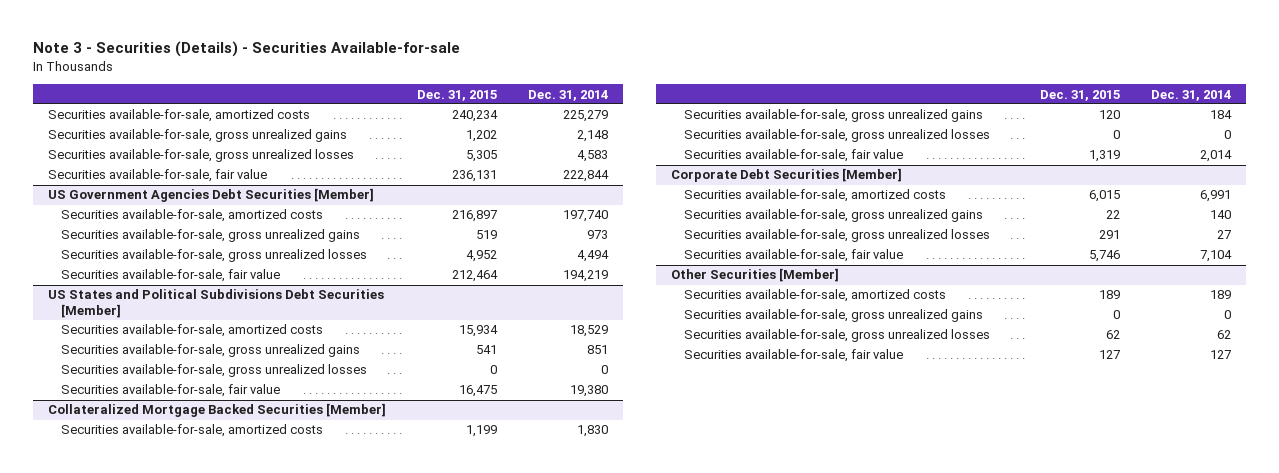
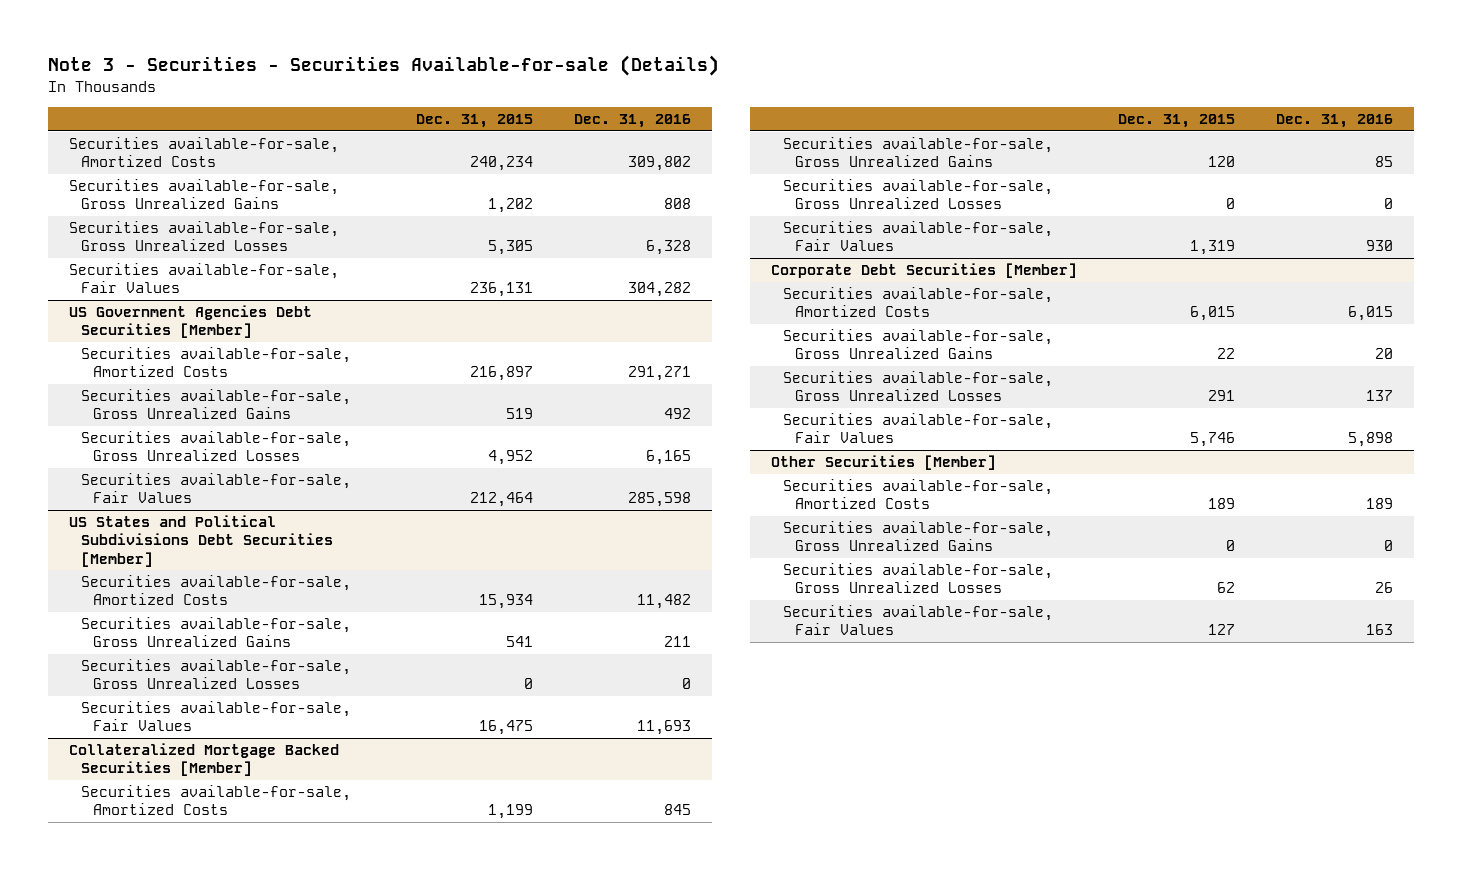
- Note 3 - Securities (Details) - Securities Available-for-sale
+ Note 3 - Securities - Securities Available-for-sale (Details)
- | Dec. 31, 2015 | Dec. 31, 2014
+ | Dec. 31, 2015 | Dec. 31, 2016
- Securities available-for-sale, amortized costs | 240,234 | 225,279
- Securities available-for-sale, gross unrealized gains | 1,202 | 2,148
- Securities available-for-sale, gross unrealized losses | 5,305 | 4,583
- Securities available-for-sale, fair value | 236,131 | 222,844
+ Securities available-for-sale, Amortized Costs | 240,234 | 309,802
+ Securities available-for-sale, Gross Unrealized Gains | 1,202 | 808
+ Securities available-for-sale, Gross Unrealized Losses | 5,305 | 6,328
+ Securities available-for-sale, Fair Values | 236,131 | 304,282
@ US Government Agencies Debt Securities [Member]
- Securities available-for-sale, amortized costs | 216,897 | 197,740
- Securities available-for-sale, gross unrealized gains | 519 | 973
- Securities available-for-sale, gross unrealized losses | 4,952 | 4,494
- Securities available-for-sale, fair value | 212,464 | 194,219
+ Securities available-for-sale, Amortized Costs | 216,897 | 291,271
+ Securities available-for-sale, Gross Unrealized Gains | 519 | 492
+ Securities available-for-sale, Gross Unrealized Losses | 4,952 | 6,165
+ Securities available-for-sale, Fair Values | 212,464 | 285,598
@ US States and Political Subdivisions Debt Securities [Member]
- Securities available-for-sale, amortized costs | 15,934 | 18,529
- Securities available-for-sale, gross unrealized gains | 541 | 851
- Securities available-for-sale, gross unrealized losses | 0 | 0
- Securities available-for-sale, fair value | 16,475 | 19,380
+ Securities available-for-sale, Amortized Costs | 15,934 | 11,482
+ Securities available-for-sale, Gross Unrealized Gains | 541 | 211
+ Securities available-for-sale, Gross Unrealized Losses | 0 | 0
+ Securities available-for-sale, Fair Values | 16,475 | 11,693
@ Collateralized Mortgage Backed Securities [Member]
- Securities available-for-sale, amortized costs | 1,199 | 1,830
- Securities available-for-sale, gross unrealized gains | 120 | 184
- Securities available-for-sale, gross unrealized losses | 0 | 0
- Securities available-for-sale, fair value | 1,319 | 2,014
+ Securities available-for-sale, Amortized Costs | 1,199 | 845
+ Securities available-for-sale, Gross Unrealized Gains | 120 | 85
+ Securities available-for-sale, Gross Unrealized Losses | 0 | 0
+ Securities available-for-sale, Fair Values | 1,319 | 930
@ Corporate Debt Securities [Member]
- Securities available-for-sale, amortized costs | 6,015 | 6,991
- Securities available-for-sale, gross unrealized gains | 22 | 140
- Securities available-for-sale, gross unrealized losses | 291 | 27
- Securities available-for-sale, fair value | 5,746 | 7,104
+ Securities available-for-sale, Amortized Costs | 6,015 | 6,015
+ Securities available-for-sale, Gross Unrealized Gains | 22 | 20
+ Securities available-for-sale, Gross Unrealized Losses | 291 | 137
+ Securities available-for-sale, Fair Values | 5,746 | 5,898
@ Other Securities [Member]
- Securities available-for-sale, amortized costs | 189 | 189
- Securities available-for-sale, gross unrealized gains | 0 | 0
- Securities available-for-sale, gross unrealized losses | 62 | 62
- Securities available-for-sale, fair value | 127 | 127
+ Securities available-for-sale, Amortized Costs | 189 | 189
+ Securities available-for-sale, Gross Unrealized Gains | 0 | 0
+ Securities available-for-sale, Gross Unrealized Losses | 62 | 26
+ Securities available-for-sale, Fair Values | 127 | 163

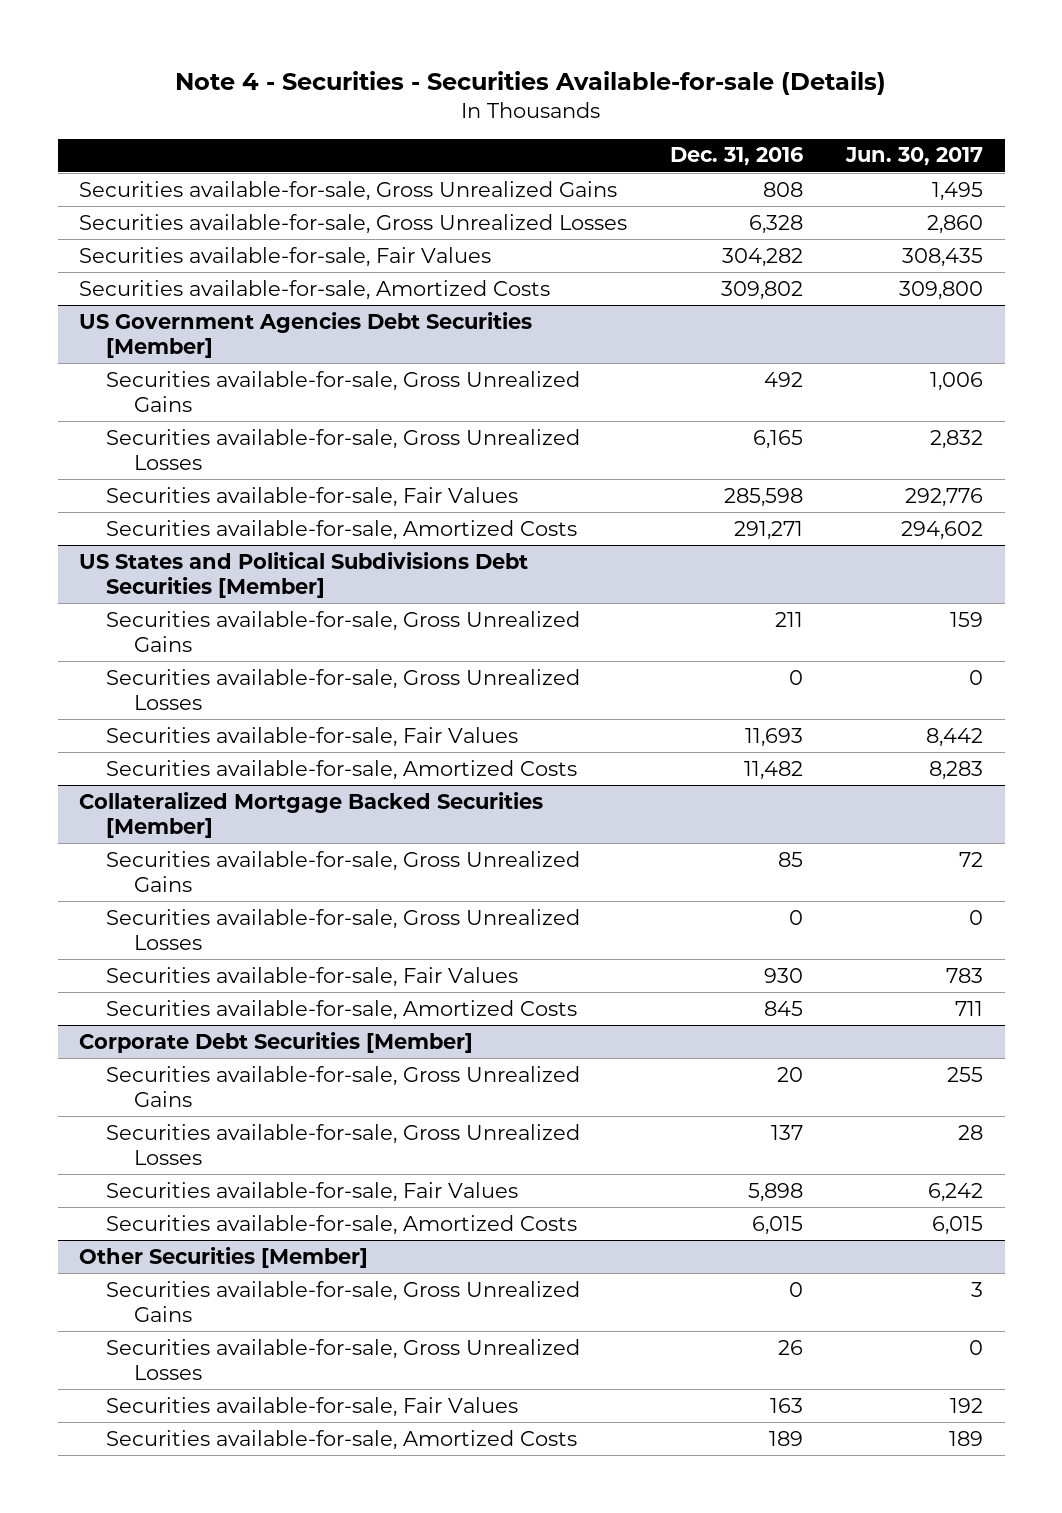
- Note 3 - Securities - Securities Available-for-sale (Details)
+ Note 4 - Securities - Securities Available-for-sale (Details)
- | Dec. 31, 2015 | Dec. 31, 2016
+ | Dec. 31, 2016 | Jun. 30, 2017
moved down: Securities available-for-sale, Amortized Costs | 309,802 | 309,800
@ US Government Agencies Debt Securities [Member]
moved down: Securities available-for-sale, Amortized Costs | 291,271 | 294,602
@ US States and Political Subdivisions Debt Securities [Member]
moved down: Securities available-for-sale, Amortized Costs | 11,482 | 8,283
@ Collateralized Mortgage Backed Securities [Member]
moved down: Securities available-for-sale, Amortized Costs | 845 | 711
@ Corporate Debt Securities [Member]
moved down: Securities available-for-sale, Amortized Costs | 6,015 | 6,015
@ Other Securities [Member]
moved down: Securities available-for-sale, Amortized Costs | 189 | 189

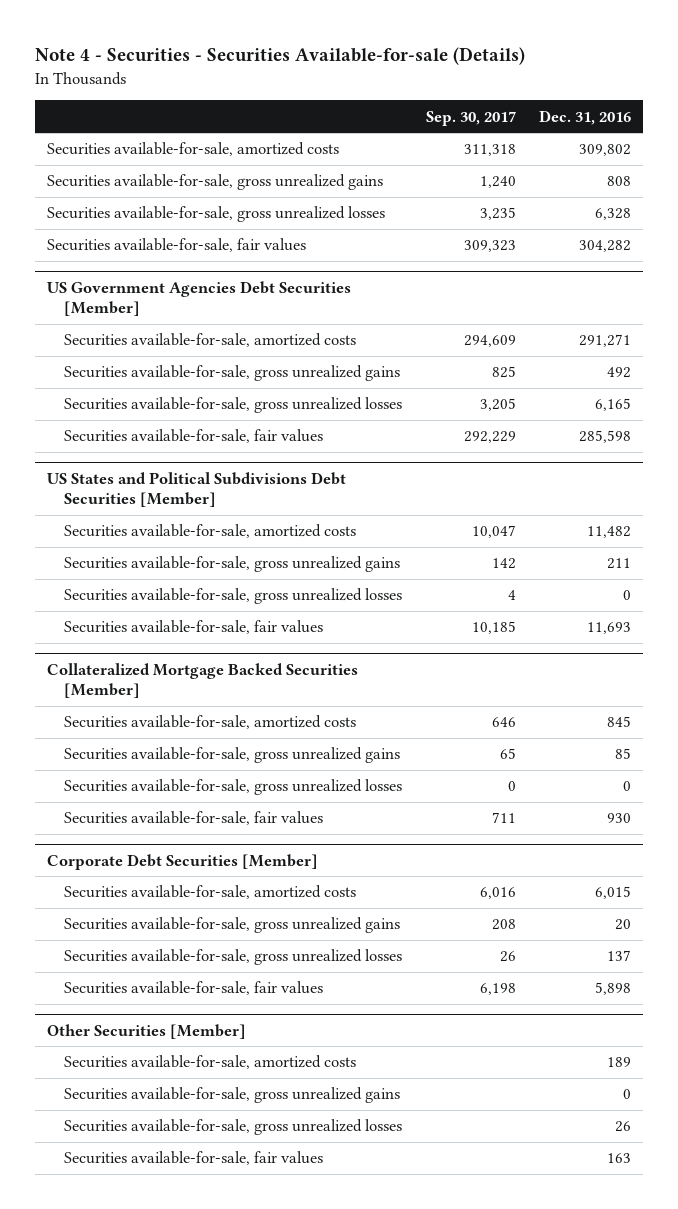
- | Dec. 31, 2016 | Jun. 30, 2017
+ | Sep. 30, 2017 | Dec. 31, 2016
- Securities available-for-sale, Gross Unrealized Gains | 808 | 1,495
- Securities available-for-sale, Gross Unrealized Losses | 6,328 | 2,860
- Securities available-for-sale, Fair Values | 304,282 | 308,435
- Securities available-for-sale, Amortized Costs | 309,802 | 309,800
+ Securities available-for-sale, amortized costs | 311,318 | 309,802
+ Securities available-for-sale, gross unrealized gains | 1,240 | 808
+ Securities available-for-sale, gross unrealized losses | 3,235 | 6,328
+ Securities available-for-sale, fair values | 309,323 | 304,282
@ US Government Agencies Debt Securities [Member]
- Securities available-for-sale, Gross Unrealized Gains | 492 | 1,006
- Securities available-for-sale, Gross Unrealized Losses | 6,165 | 2,832
- Securities available-for-sale, Fair Values | 285,598 | 292,776
- Securities available-for-sale, Amortized Costs | 291,271 | 294,602
+ Securities available-for-sale, amortized costs | 294,609 | 291,271
+ Securities available-for-sale, gross unrealized gains | 825 | 492
+ Securities available-for-sale, gross unrealized losses | 3,205 | 6,165
+ Securities available-for-sale, fair values | 292,229 | 285,598
@ US States and Political Subdivisions Debt Securities [Member]
- Securities available-for-sale, Gross Unrealized Gains | 211 | 159
- Securities available-for-sale, Gross Unrealized Losses | 0 | 0
- Securities available-for-sale, Fair Values | 11,693 | 8,442
- Securities available-for-sale, Amortized Costs | 11,482 | 8,283
+ Securities available-for-sale, amortized costs | 10,047 | 11,482
+ Securities available-for-sale, gross unrealized gains | 142 | 211
+ Securities available-for-sale, gross unrealized losses | 4 | 0
+ Securities available-for-sale, fair values | 10,185 | 11,693
@ Collateralized Mortgage Backed Securities [Member]
- Securities available-for-sale, Gross Unrealized Gains | 85 | 72
- Securities available-for-sale, Gross Unrealized Losses | 0 | 0
- Securities available-for-sale, Fair Values | 930 | 783
- Securities available-for-sale, Amortized Costs | 845 | 711
+ Securities available-for-sale, amortized costs | 646 | 845
+ Securities available-for-sale, gross unrealized gains | 65 | 85
+ Securities available-for-sale, gross unrealized losses | 0 | 0
+ Securities available-for-sale, fair values | 711 | 930
@ Corporate Debt Securities [Member]
- Securities available-for-sale, Gross Unrealized Gains | 20 | 255
- Securities available-for-sale, Gross Unrealized Losses | 137 | 28
- Securities available-for-sale, Fair Values | 5,898 | 6,242
- Securities available-for-sale, Amortized Costs | 6,015 | 6,015
+ Securities available-for-sale, amortized costs | 6,016 | 6,015
+ Securities available-for-sale, gross unrealized gains | 208 | 20
+ Securities available-for-sale, gross unrealized losses | 26 | 137
+ Securities available-for-sale, fair values | 6,198 | 5,898
@ Other Securities [Member]
- Securities available-for-sale, Gross Unrealized Gains | 0 | 3
- Securities available-for-sale, Gross Unrealized Losses | 26 | 0
- Securities available-for-sale, Fair Values | 163 | 192
- Securities available-for-sale, Amortized Costs | 189 | 189
+ Securities available-for-sale, amortized costs | | 189
+ Securities available-for-sale, gross unrealized gains | | 0
+ Securities available-for-sale, gross unrealized losses | | 26
+ Securities available-for-sale, fair values | | 163

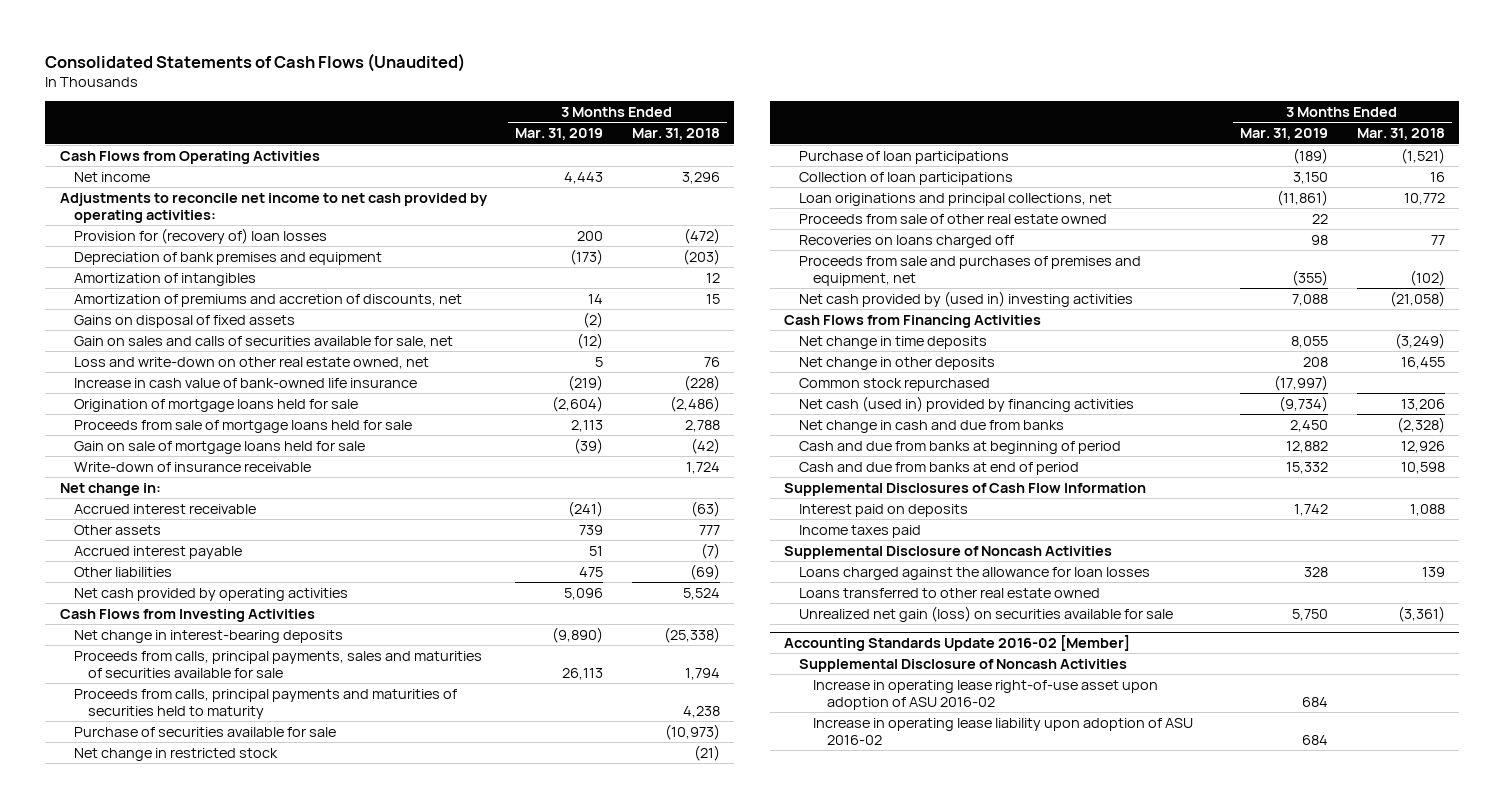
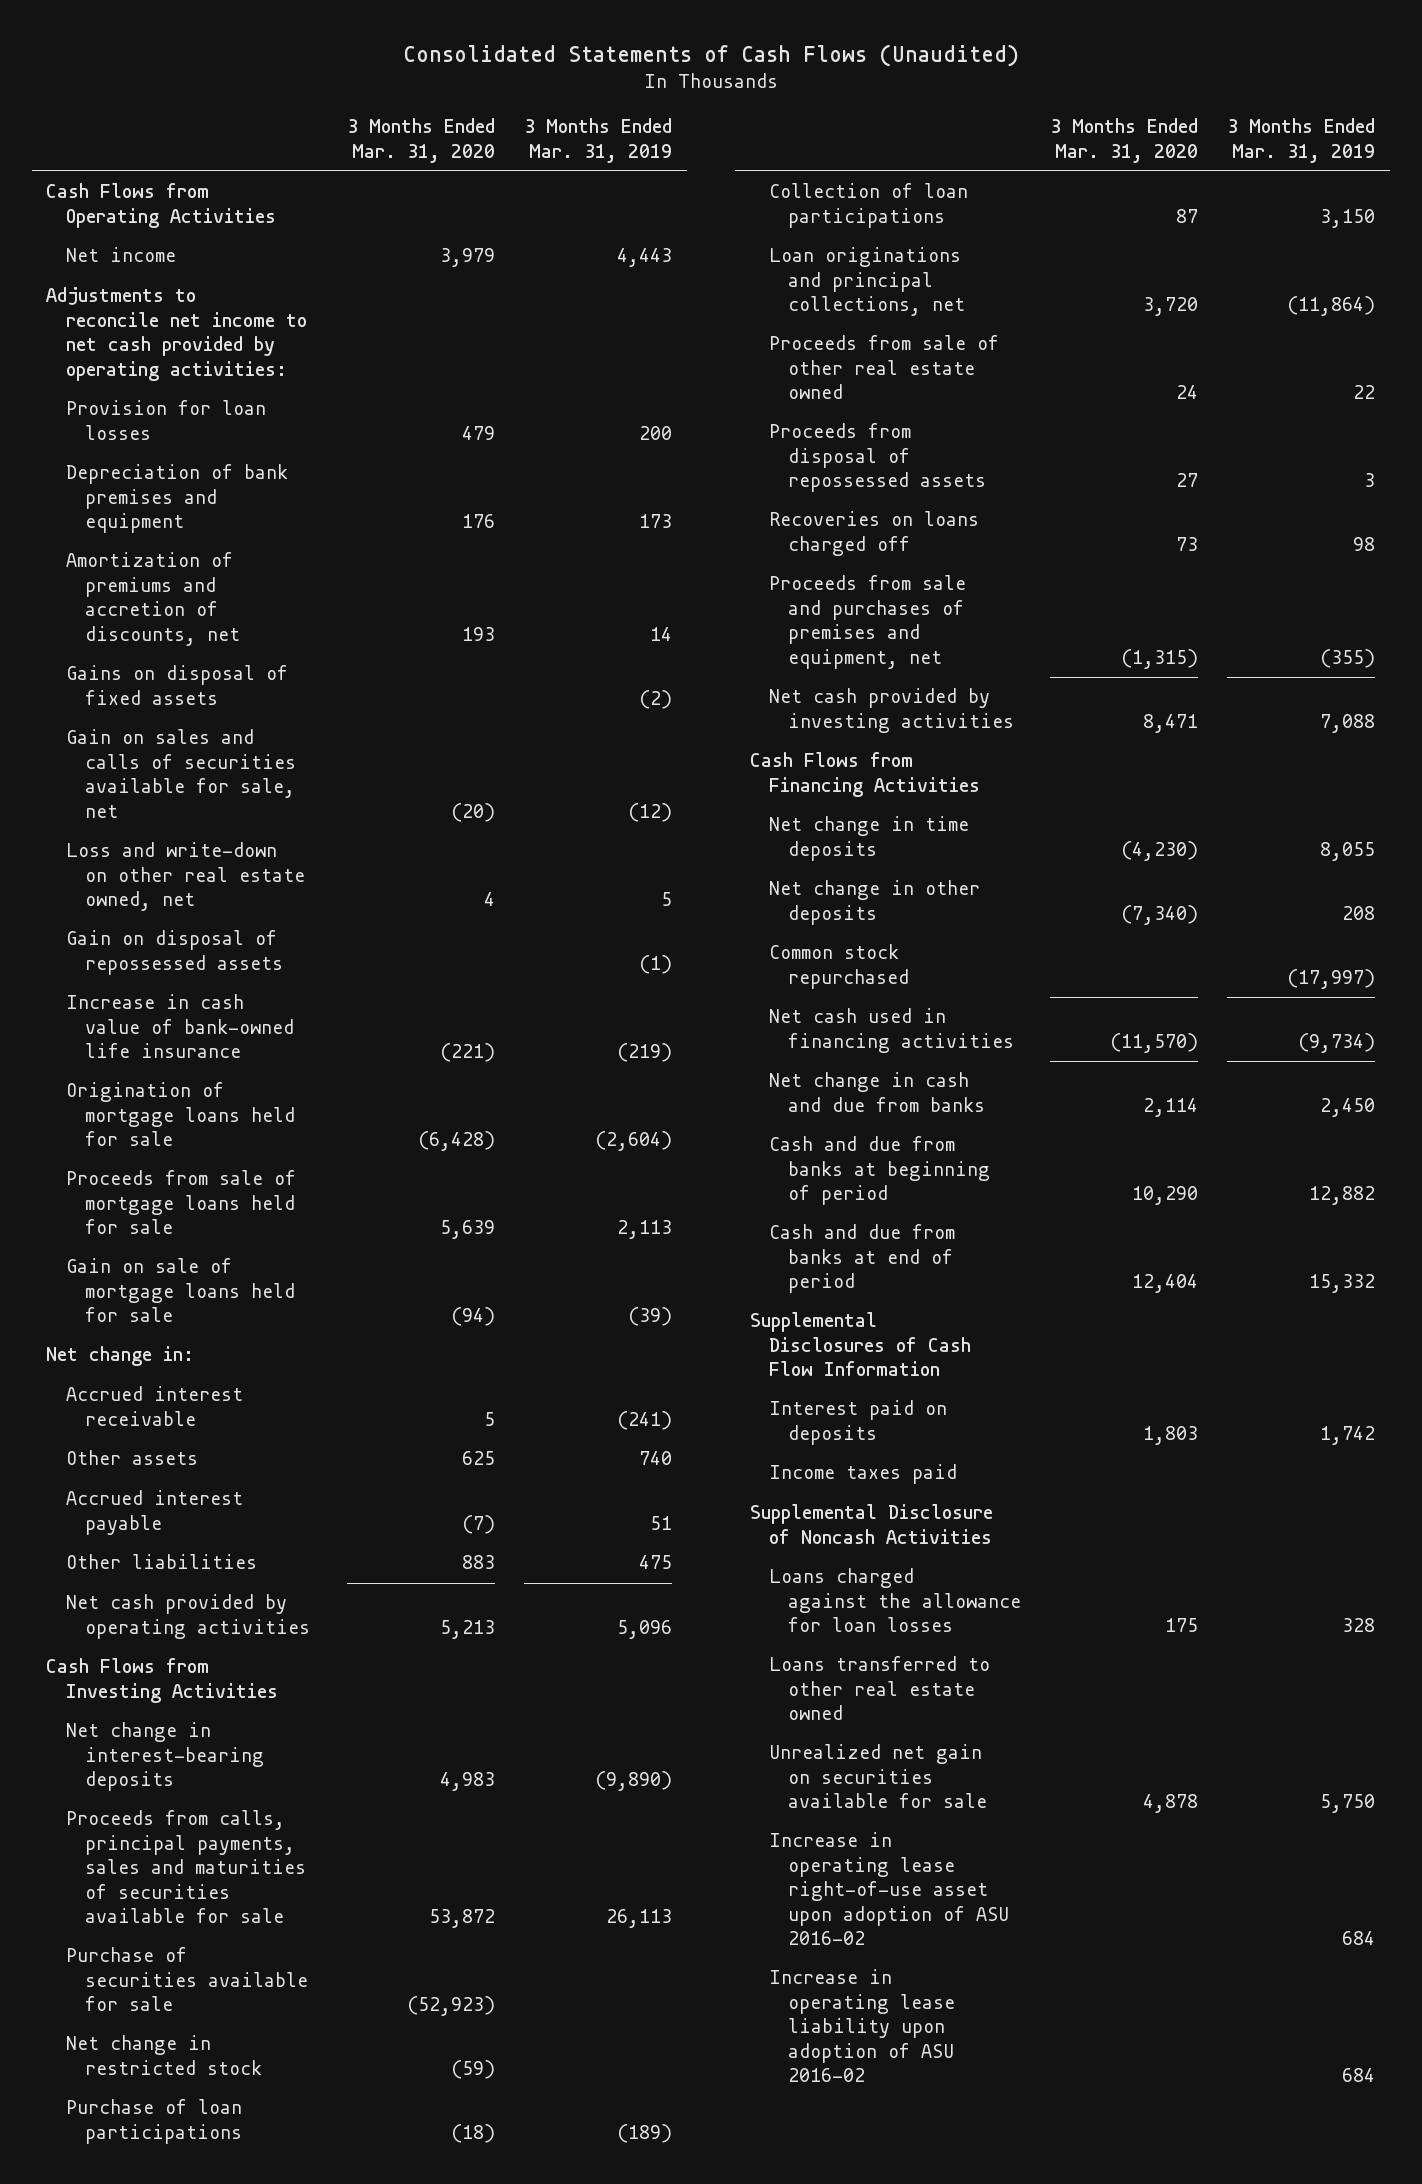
- | 3 Months Ended Mar. 31, 2019 | 3 Months Ended Mar. 31, 2018
+ | 3 Months Ended Mar. 31, 2020 | 3 Months Ended Mar. 31, 2019
- Provision for (recovery of) loan losses | 200 | (472)
- Depreciation of bank premises and equipment | (173) | (203)
- Amortization of intangibles | | 12
+ Provision for loan losses | 479 | 200
+ Depreciation of bank premises and equipment | 176 | 173
+ Gain on disposal of repossessed assets | | (1)
- Write-down of insurance receivable | | 1,724
- Other assets | 739 | 777
+ Other assets | 625 | 740
- Proceeds from calls, principal payments and maturities of securities held to maturity | | 4,238
- Loan originations and principal collections, net | (11,861) | 10,772
+ Loan originations and principal collections, net | 3,720 | (11,864)
+ Proceeds from disposal of repossessed assets | 27 | 3
- Net cash provided by (used in) investing activities | 7,088 | (21,058)
+ Net cash provided by investing activities | 8,471 | 7,088
- Net cash (used in) provided by financing activities | (9,734) | 13,206
+ Net cash used in financing activities | (11,570) | (9,734)
- Unrealized net gain (loss) on securities available for sale | 5,750 | (3,361)
- Accounting Standards Update 2016-02 [Member]
- Supplemental Disclosure of Noncash Activities
+ Unrealized net gain on securities available for sale | 4,878 | 5,750

